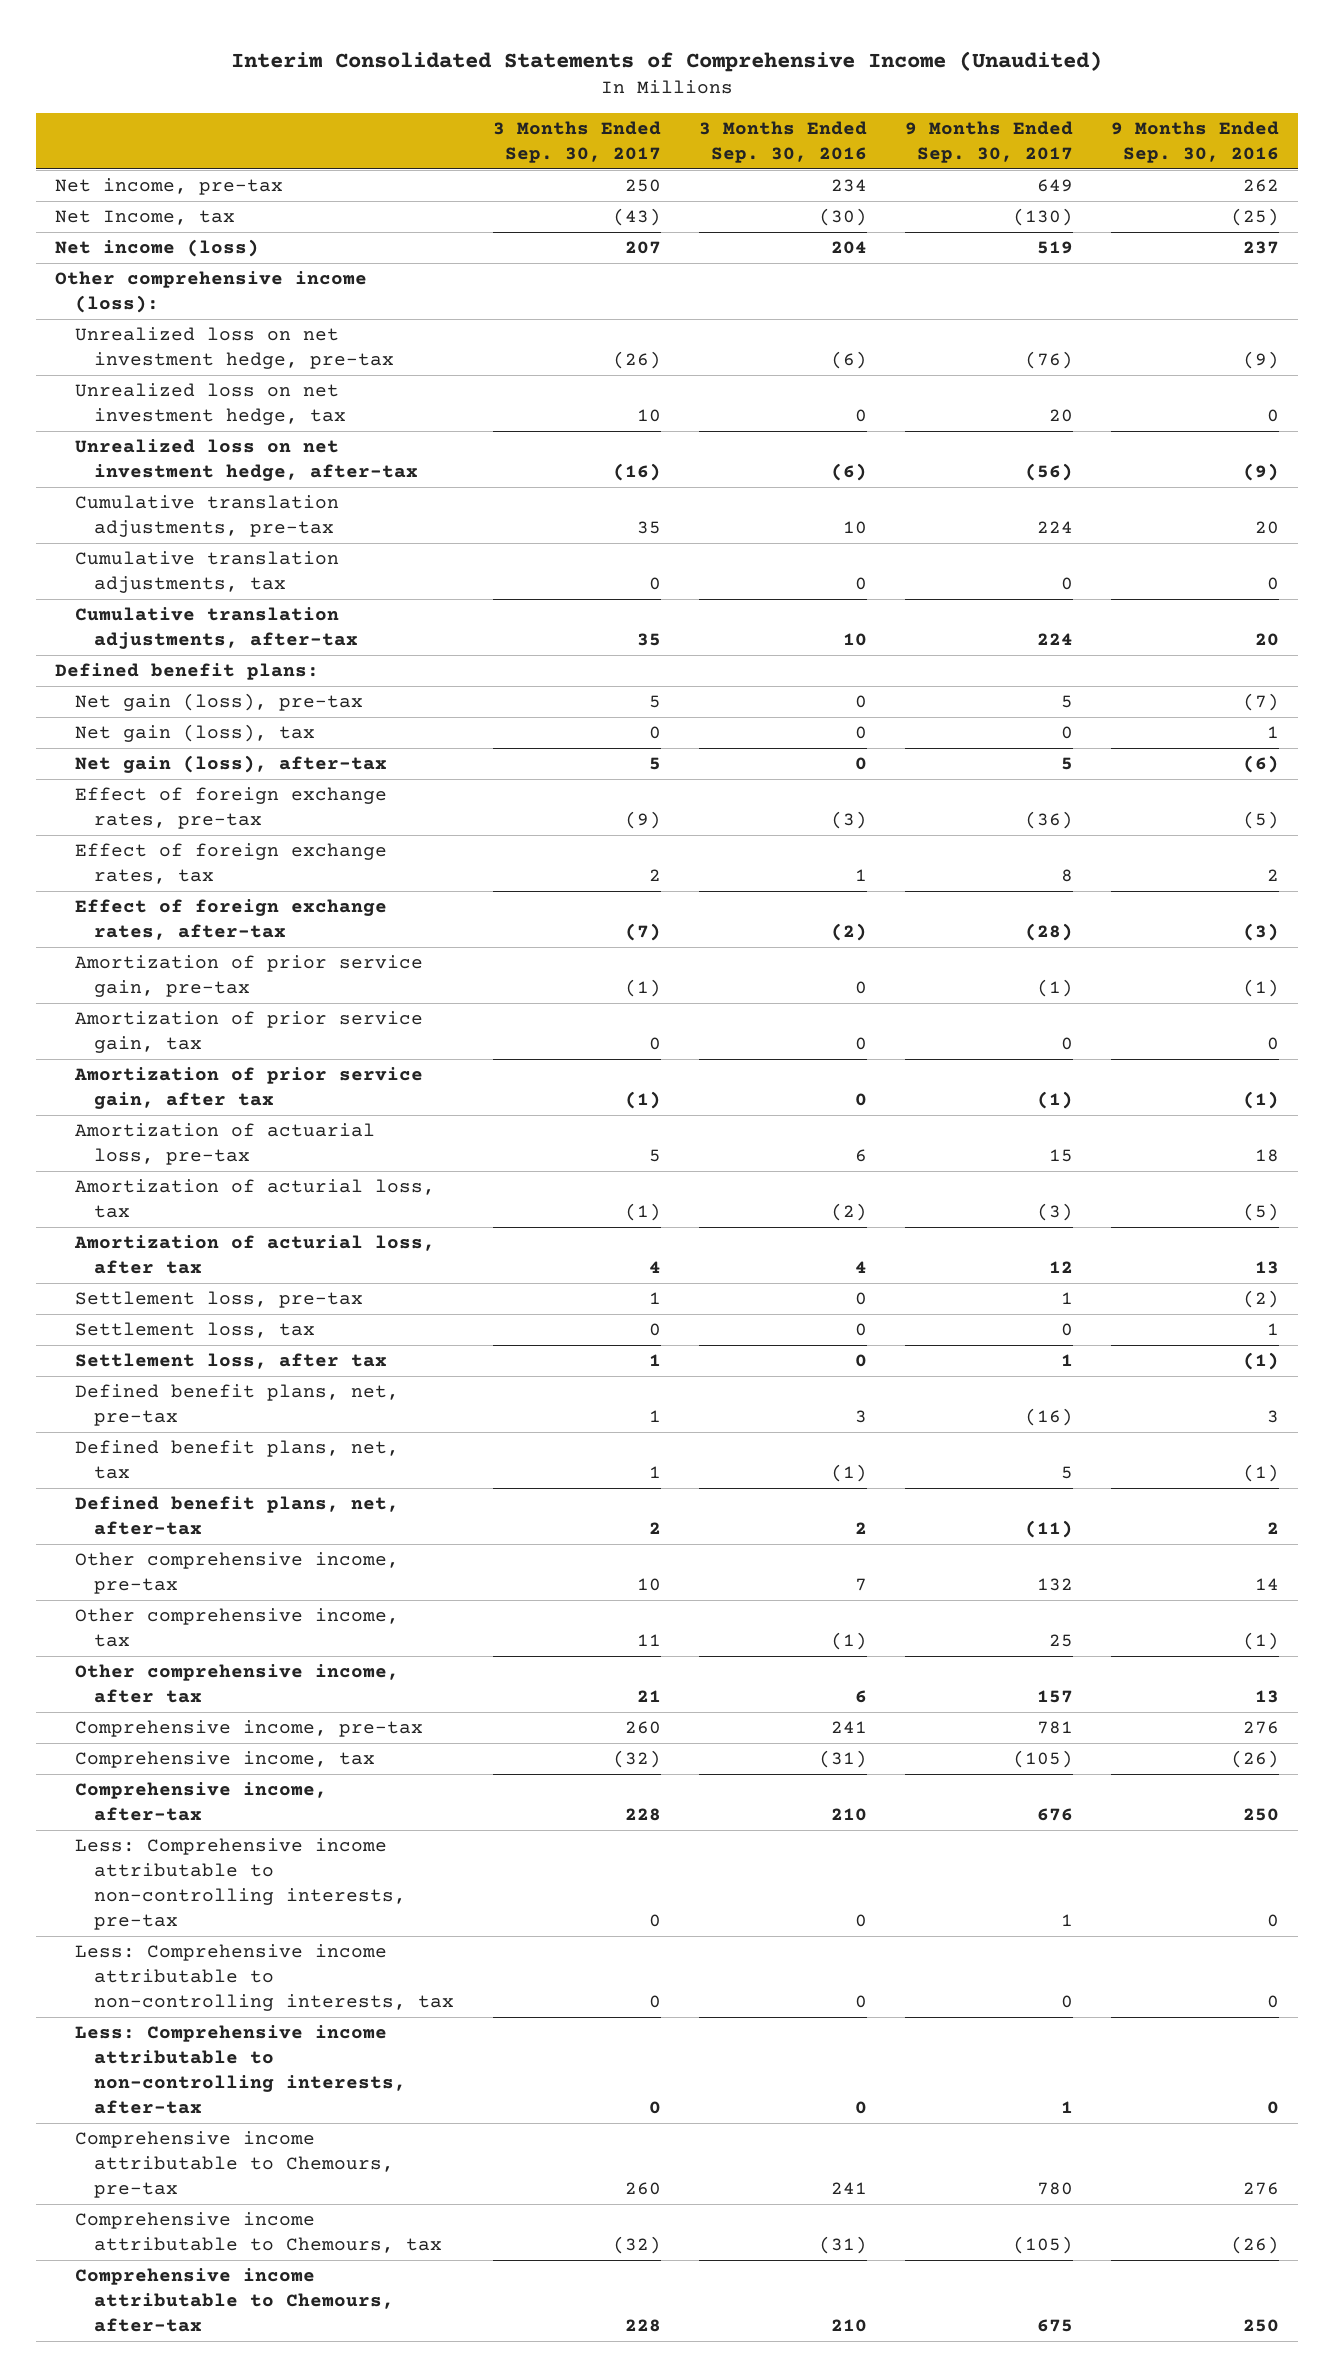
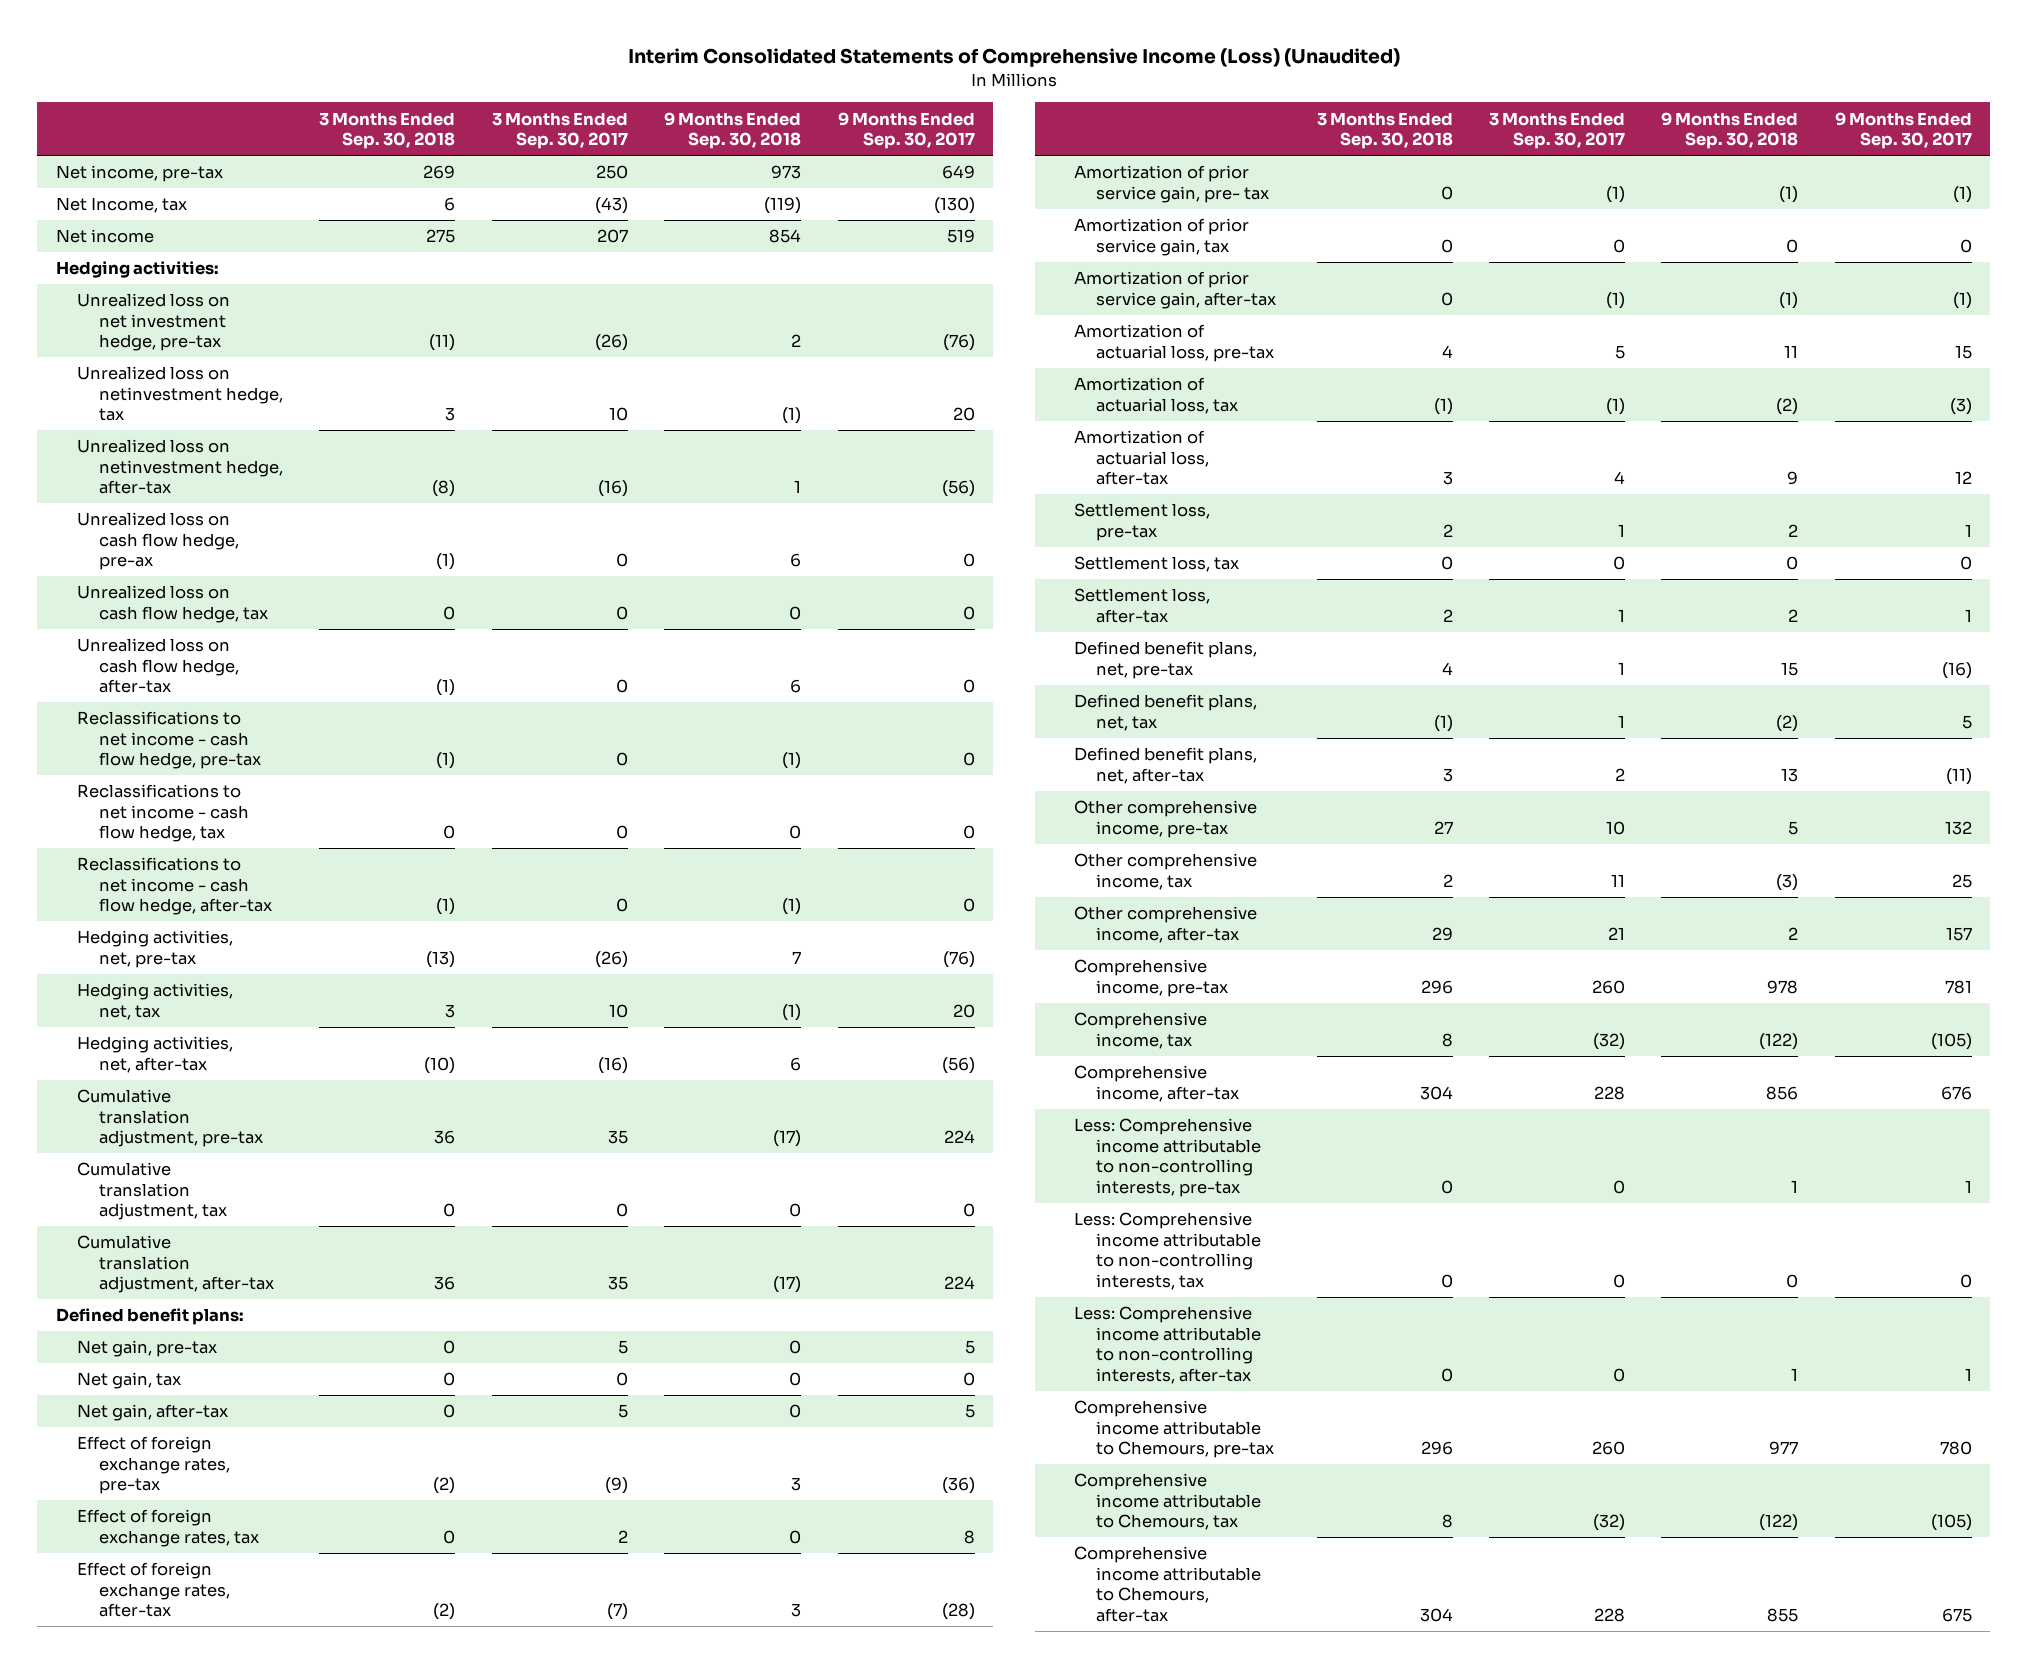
- Interim Consolidated Statements of Comprehensive Income (Unaudited)
+ Interim Consolidated Statements of Comprehensive Income (Loss) (Unaudited)
- | 3 Months Ended Sep. 30, 2017 | 3 Months Ended Sep. 30, 2016 | 9 Months Ended Sep. 30, 2017 | 9 Months Ended Sep. 30, 2016
+ | 3 Months Ended Sep. 30, 2018 | 3 Months Ended Sep. 30, 2017 | 9 Months Ended Sep. 30, 2018 | 9 Months Ended Sep. 30, 2017
- Net income (loss) | 207 | 204 | 519 | 237
- Other comprehensive income (loss):
+ Net income | 275 | 207 | 854 | 519
+ Hedging activities:
- Unrealized loss on net investment hedge, tax | 10 | 0 | 20 | 0
- Unrealized loss on net investment hedge, after-tax | (16) | (6) | (56) | (9)
- Cumulative translation adjustments, pre-tax | 35 | 10 | 224 | 20
- Cumulative translation adjustments, tax | 0 | 0 | 0 | 0
- Cumulative translation adjustments, after-tax | 35 | 10 | 224 | 20
+ Unrealized loss on netinvestment hedge, tax | 3 | 10 | (1) | 20
+ Unrealized loss on netinvestment hedge, after-tax | (8) | (16) | 1 | (56)
+ Unrealized loss on cash flow hedge, pre-ax | (1) | 0 | 6 | 0
+ Unrealized loss on cash flow hedge, tax | 0 | 0 | 0 | 0
+ Unrealized loss on cash flow hedge, after-tax | (1) | 0 | 6 | 0
+ Reclassifications to net income - cash flow hedge, pre-tax | (1) | 0 | (1) | 0
+ Reclassifications to net income - cash flow hedge, tax | 0 | 0 | 0 | 0
+ Reclassifications to net income - cash flow hedge, after-tax | (1) | 0 | (1) | 0
+ Hedging activities, net, pre-tax | (13) | (26) | 7 | (76)
+ Hedging activities, net, tax | 3 | 10 | (1) | 20
+ Hedging activities, net, after-tax | (10) | (16) | 6 | (56)
+ Cumulative translation adjustment, pre-tax | 36 | 35 | (17) | 224
+ Cumulative translation adjustment, tax | 0 | 0 | 0 | 0
+ Cumulative translation adjustment, after-tax | 36 | 35 | (17) | 224
- Net gain (loss), pre-tax | 5 | 0 | 5 | (7)
- Net gain (loss), tax | 0 | 0 | 0 | 1
- Net gain (loss), after-tax | 5 | 0 | 5 | (6)
+ Net gain, pre-tax | 0 | 5 | 0 | 5
+ Net gain, tax | 0 | 0 | 0 | 0
+ Net gain, after-tax | 0 | 5 | 0 | 5
- Amortization of prior service gain, pre-tax | (1) | 0 | (1) | (1)
+ Amortization of prior service gain, pre- tax | 0 | (1) | (1) | (1)
- Amortization of prior service gain, after tax | (1) | 0 | (1) | (1)
+ Amortization of prior service gain, after-tax | 0 | (1) | (1) | (1)
- Amortization of acturial loss, tax | (1) | (2) | (3) | (5)
- Amortization of acturial loss, after tax | 4 | 4 | 12 | 13
+ Amortization of actuarial loss, tax | (1) | (1) | (2) | (3)
+ Amortization of actuarial loss, after-tax | 3 | 4 | 9 | 12
- Settlement loss, after tax | 1 | 0 | 1 | (1)
+ Settlement loss, after-tax | 2 | 1 | 2 | 1
- Other comprehensive income, after tax | 21 | 6 | 157 | 13
+ Other comprehensive income, after-tax | 29 | 21 | 2 | 157

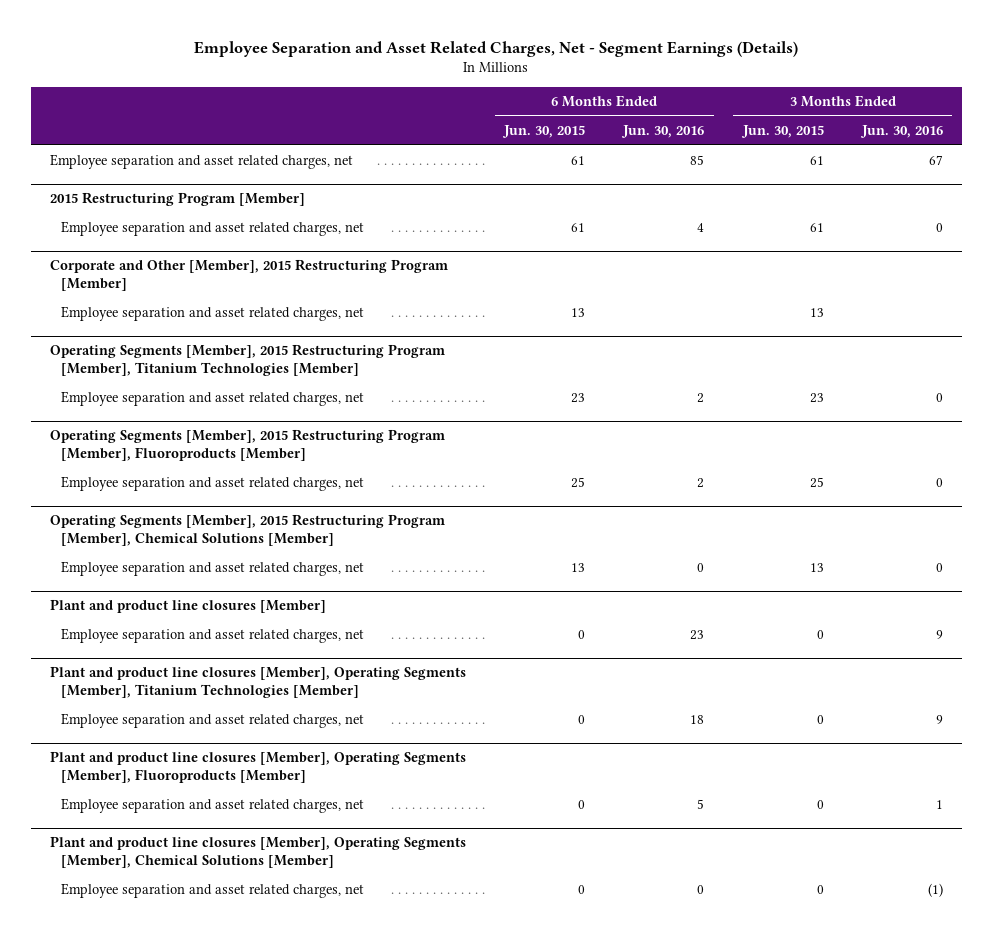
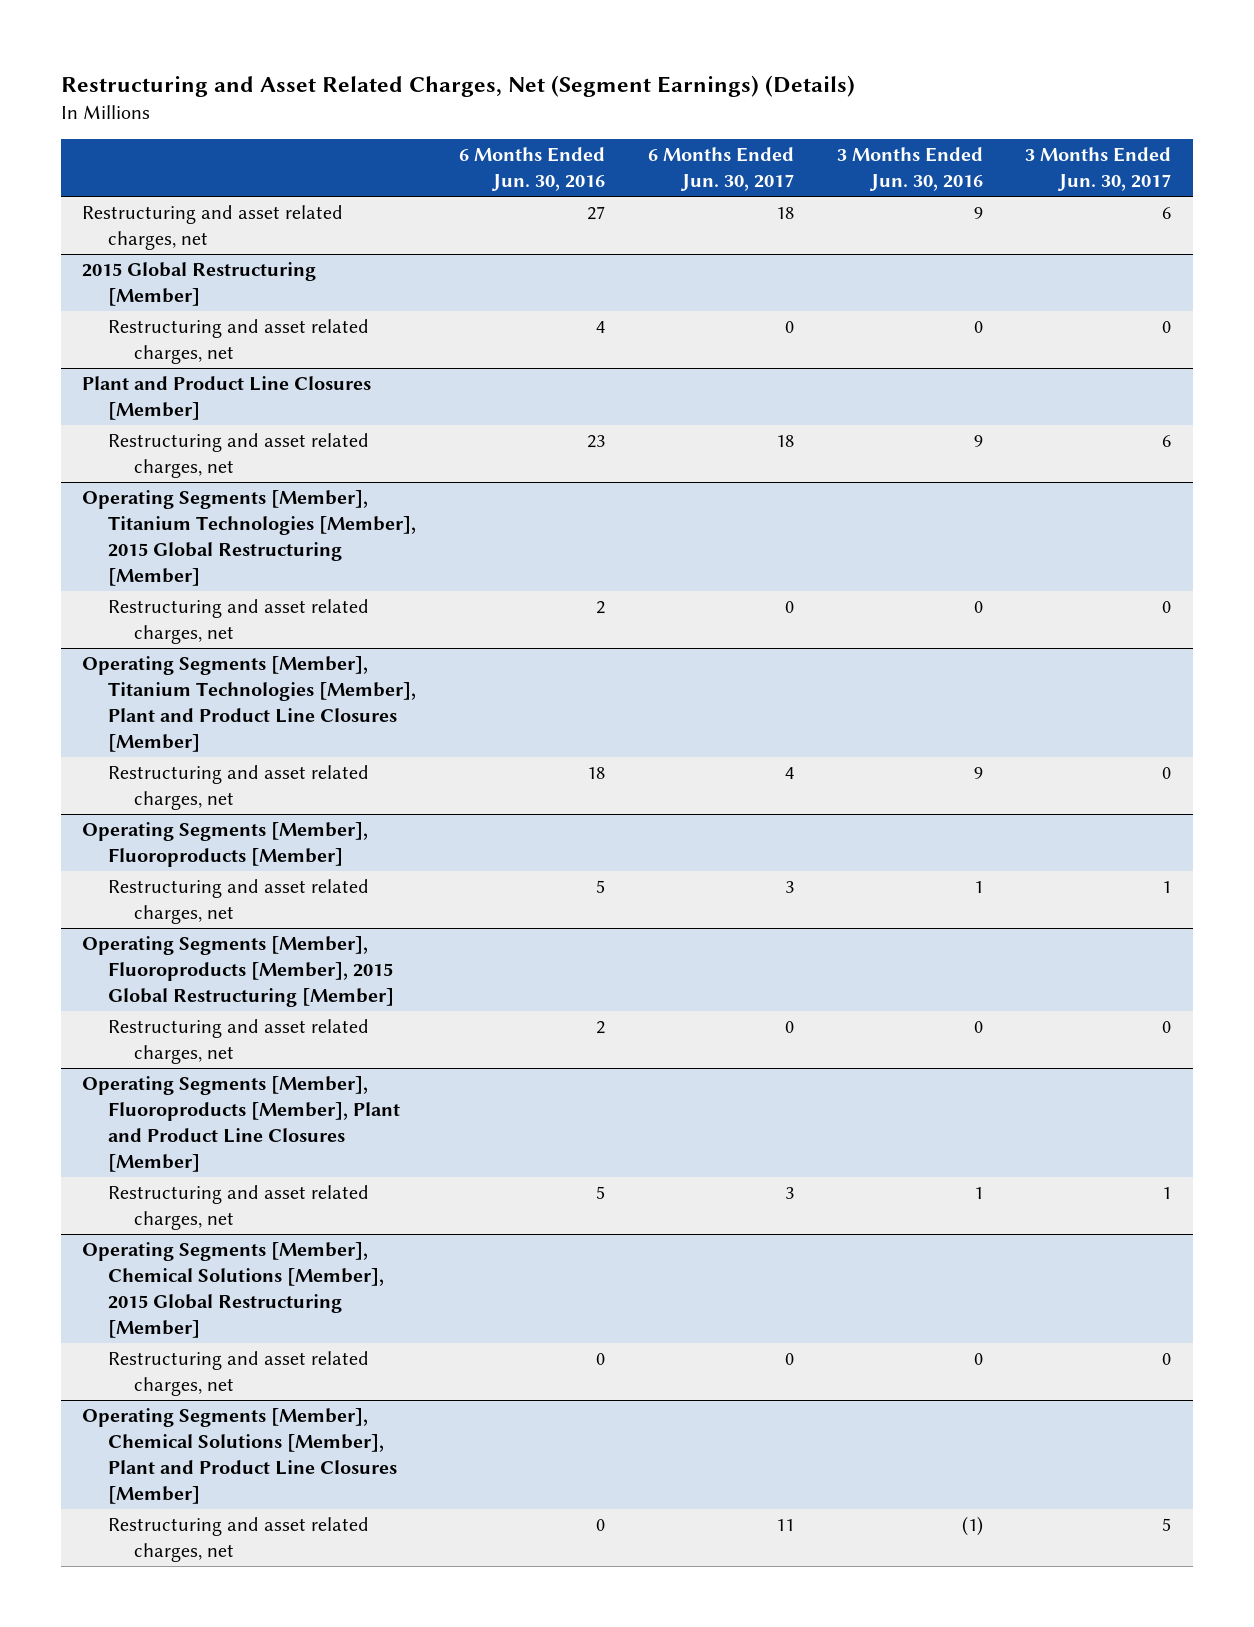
- Employee Separation and Asset Related Charges, Net - Segment Earnings (Details)
+ Restructuring and Asset Related Charges, Net (Segment Earnings) (Details)
- | 6 Months Ended Jun. 30, 2015 | 6 Months Ended Jun. 30, 2016 | 3 Months Ended Jun. 30, 2015 | 3 Months Ended Jun. 30, 2016
+ | 6 Months Ended Jun. 30, 2016 | 6 Months Ended Jun. 30, 2017 | 3 Months Ended Jun. 30, 2016 | 3 Months Ended Jun. 30, 2017
- Employee separation and asset related charges, net | 61 | 85 | 61 | 67
- 2015 Restructuring Program [Member]
- Employee separation and asset related charges, net | 61 | 4 | 61 | 0
- Corporate and Other [Member], 2015 Restructuring Program [Member]
- Employee separation and asset related charges, net | 13 | | 13 |
- Operating Segments [Member], 2015 Restructuring Program [Member], Titanium Technologies [Member]
- Employee separation and asset related charges, net | 23 | 2 | 23 | 0
- Operating Segments [Member], 2015 Restructuring Program [Member], Fluoroproducts [Member]
- Employee separation and asset related charges, net | 25 | 2 | 25 | 0
- Operating Segments [Member], 2015 Restructuring Program [Member], Chemical Solutions [Member]
- Employee separation and asset related charges, net | 13 | 0 | 13 | 0
- Plant and product line closures [Member]
- Employee separation and asset related charges, net | 0 | 23 | 0 | 9
- Plant and product line closures [Member], Operating Segments [Member], Titanium Technologies [Member]
- Employee separation and asset related charges, net | 0 | 18 | 0 | 9
- Plant and product line closures [Member], Operating Segments [Member], Fluoroproducts [Member]
- Employee separation and asset related charges, net | 0 | 5 | 0 | 1
- Plant and product line closures [Member], Operating Segments [Member], Chemical Solutions [Member]
- Employee separation and asset related charges, net | 0 | 0 | 0 | (1)
+ Restructuring and asset related charges, net | 27 | 18 | 9 | 6
+ 2015 Global Restructuring [Member]
+ Restructuring and asset related charges, net | 4 | 0 | 0 | 0
+ Plant and Product Line Closures [Member]
+ Restructuring and asset related charges, net | 23 | 18 | 9 | 6
+ Operating Segments [Member], Titanium Technologies [Member], 2015 Global Restructuring [Member]
+ Restructuring and asset related charges, net | 2 | 0 | 0 | 0
+ Operating Segments [Member], Titanium Technologies [Member], Plant and Product Line Closures [Member]
+ Restructuring and asset related charges, net | 18 | 4 | 9 | 0
+ Operating Segments [Member], Fluoroproducts [Member]
+ Restructuring and asset related charges, net | 5 | 3 | 1 | 1
+ Operating Segments [Member], Fluoroproducts [Member], 2015 Global Restructuring [Member]
+ Restructuring and asset related charges, net | 2 | 0 | 0 | 0
+ Operating Segments [Member], Fluoroproducts [Member], Plant and Product Line Closures [Member]
+ Restructuring and asset related charges, net | 5 | 3 | 1 | 1
+ Operating Segments [Member], Chemical Solutions [Member], 2015 Global Restructuring [Member]
+ Restructuring and asset related charges, net | 0 | 0 | 0 | 0
+ Operating Segments [Member], Chemical Solutions [Member], Plant and Product Line Closures [Member]
+ Restructuring and asset related charges, net | 0 | 11 | (1) | 5

